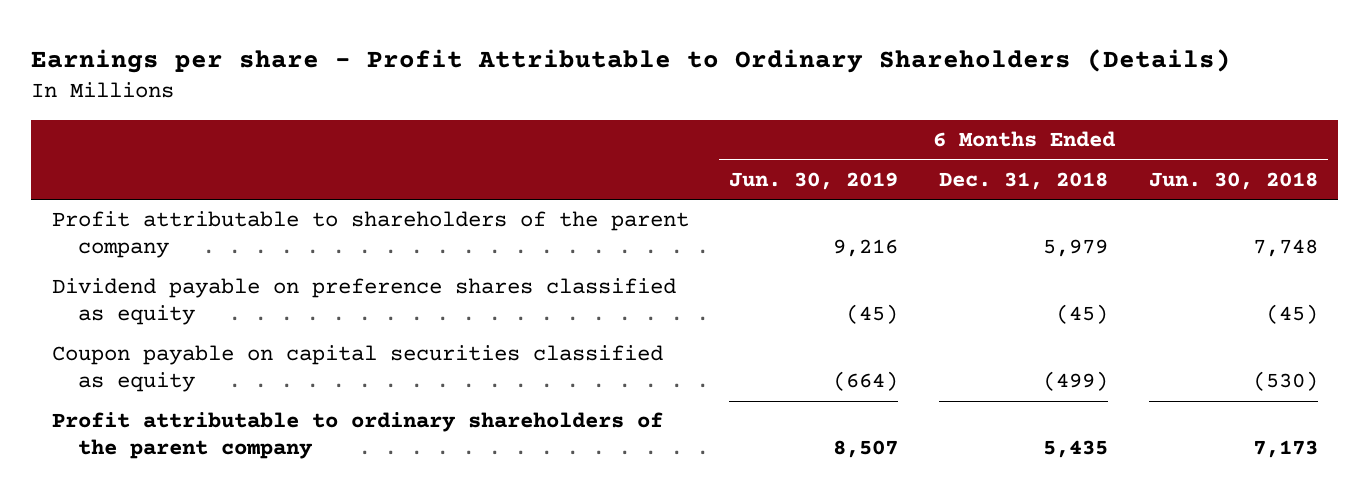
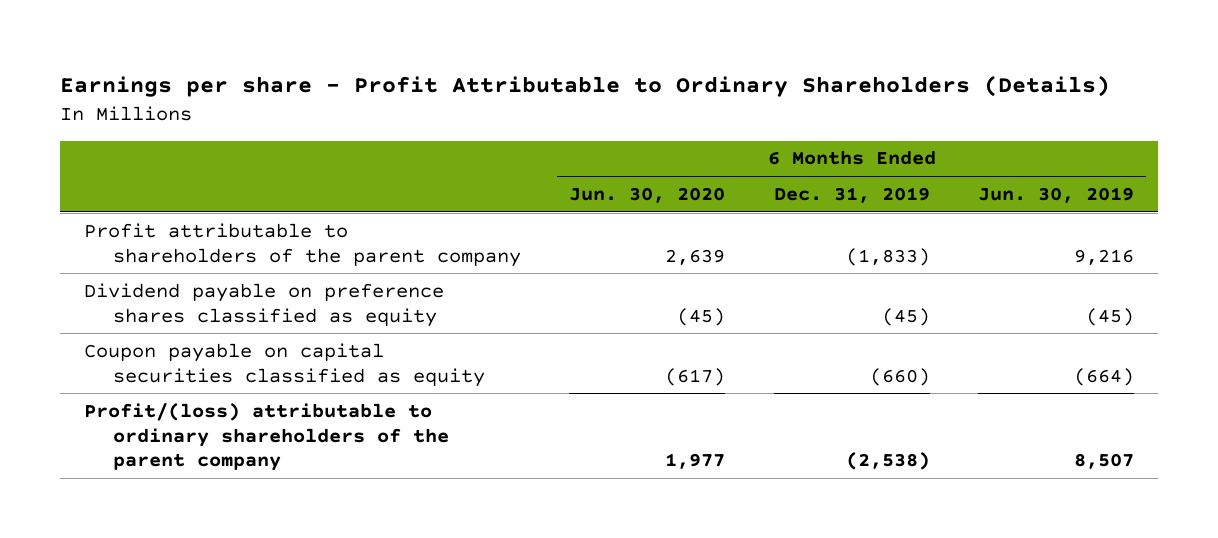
- | 6 Months Ended Jun. 30, 2019 | 6 Months Ended Dec. 31, 2018 | 6 Months Ended Jun. 30, 2018
+ | 6 Months Ended Jun. 30, 2020 | 6 Months Ended Dec. 31, 2019 | 6 Months Ended Jun. 30, 2019
- Profit attributable to ordinary shareholders of the parent company | 8,507 | 5,435 | 7,173
+ Profit/(loss) attributable to ordinary shareholders of the parent company | 1,977 | (2,538) | 8,507

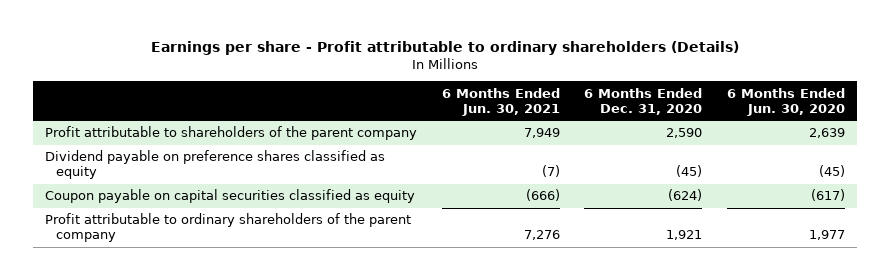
- Earnings per share - Profit Attributable to Ordinary Shareholders (Details)
+ Earnings per share - Profit attributable to ordinary shareholders (Details)
- | 6 Months Ended Jun. 30, 2020 | 6 Months Ended Dec. 31, 2019 | 6 Months Ended Jun. 30, 2019
+ | 6 Months Ended Jun. 30, 2021 | 6 Months Ended Dec. 31, 2020 | 6 Months Ended Jun. 30, 2020
- Profit/(loss) attributable to ordinary shareholders of the parent company | 1,977 | (2,538) | 8,507
+ Profit attributable to ordinary shareholders of the parent company | 7,276 | 1,921 | 1,977

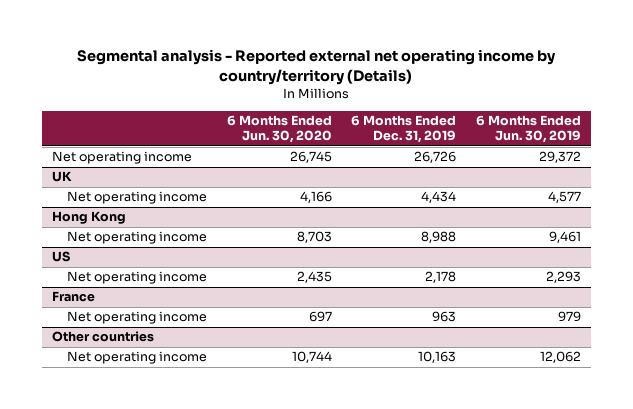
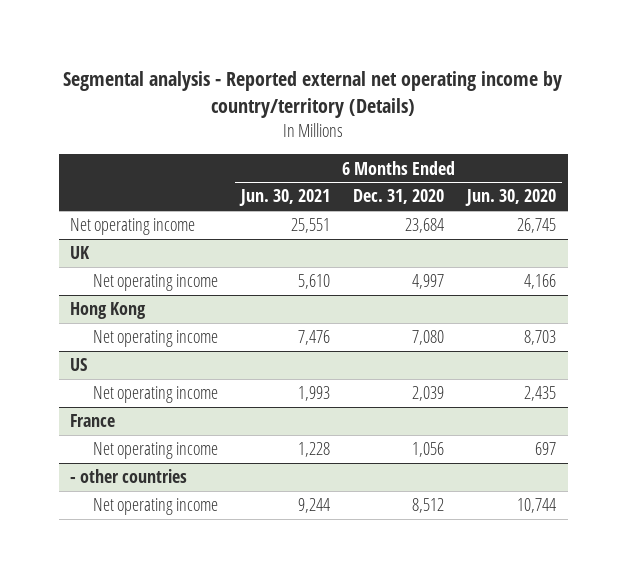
- | 6 Months Ended Jun. 30, 2020 | 6 Months Ended Dec. 31, 2019 | 6 Months Ended Jun. 30, 2019
+ | 6 Months Ended Jun. 30, 2021 | 6 Months Ended Dec. 31, 2020 | 6 Months Ended Jun. 30, 2020
- Other countries
+ - other countries

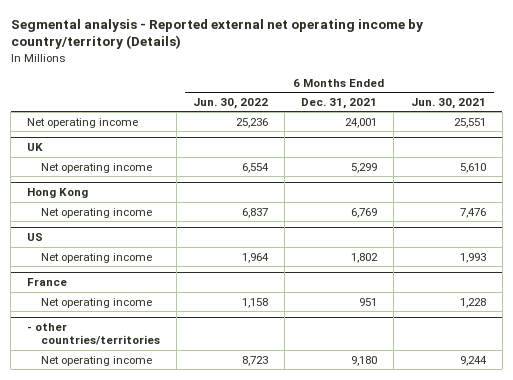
- | 6 Months Ended Jun. 30, 2021 | 6 Months Ended Dec. 31, 2020 | 6 Months Ended Jun. 30, 2020
+ | 6 Months Ended Jun. 30, 2022 | 6 Months Ended Dec. 31, 2021 | 6 Months Ended Jun. 30, 2021
- - other countries
+ - other countries/territories

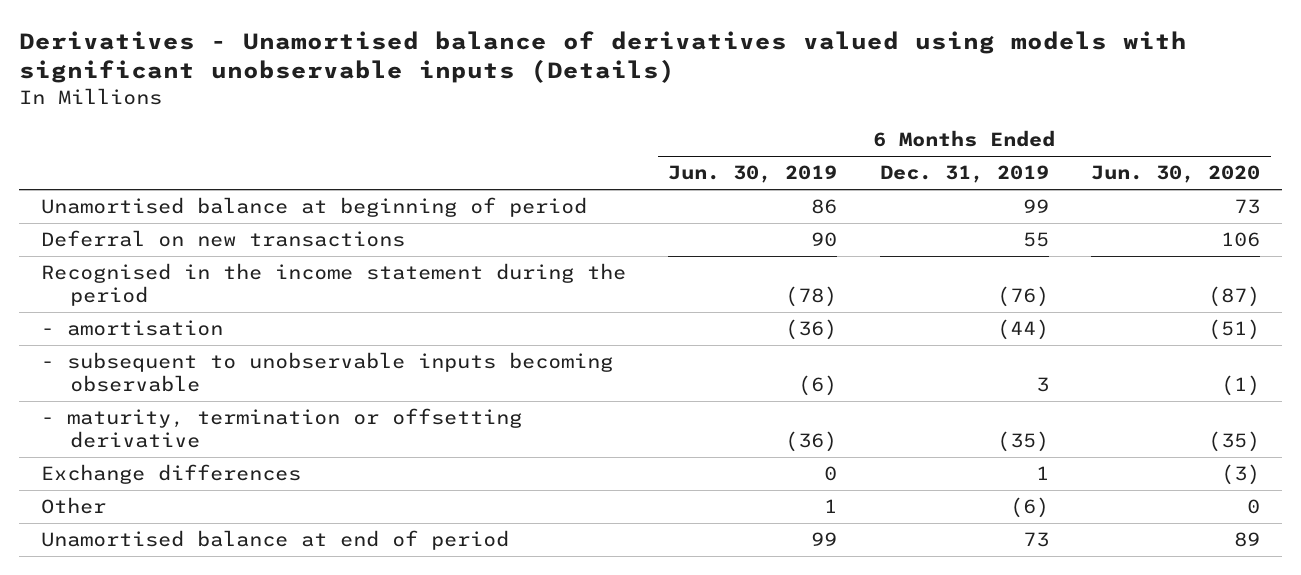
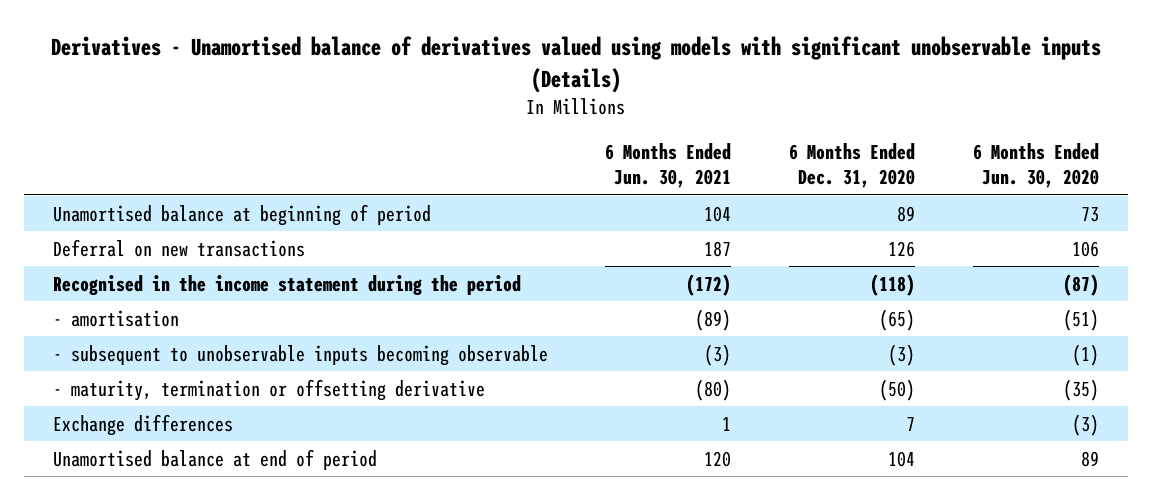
- | 6 Months Ended Jun. 30, 2019 | 6 Months Ended Dec. 31, 2019 | 6 Months Ended Jun. 30, 2020
+ | 6 Months Ended Jun. 30, 2021 | 6 Months Ended Dec. 31, 2020 | 6 Months Ended Jun. 30, 2020
- Other | 1 | (6) | 0

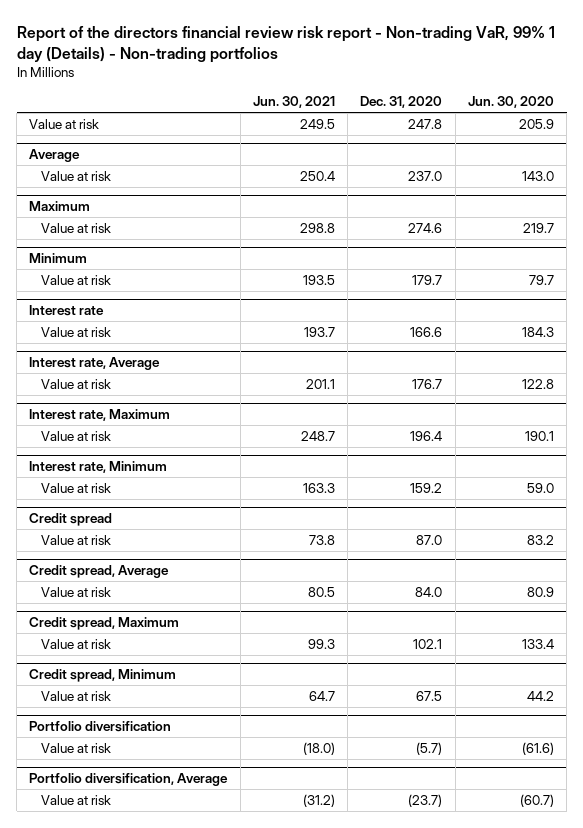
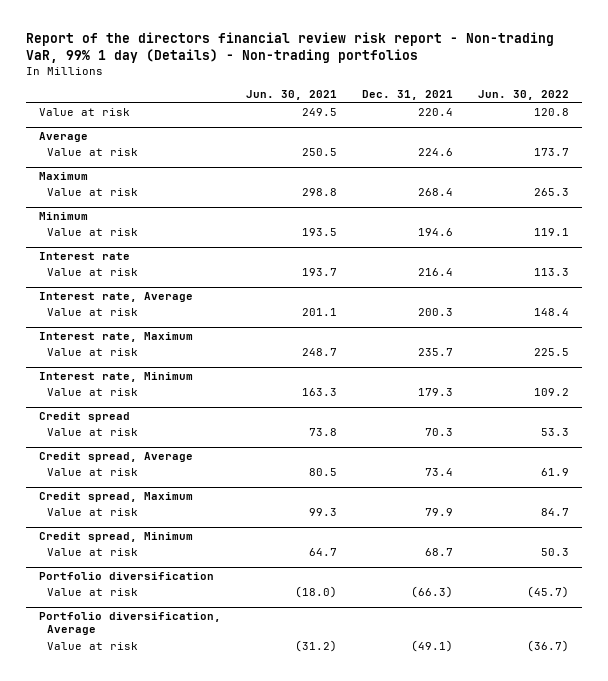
- | Jun. 30, 2021 | Dec. 31, 2020 | Jun. 30, 2020
+ | Jun. 30, 2021 | Dec. 31, 2021 | Jun. 30, 2022
@ Average
- Value at risk | 250.4 | 237.0 | 143.0
+ Value at risk | 250.5 | 224.6 | 173.7

